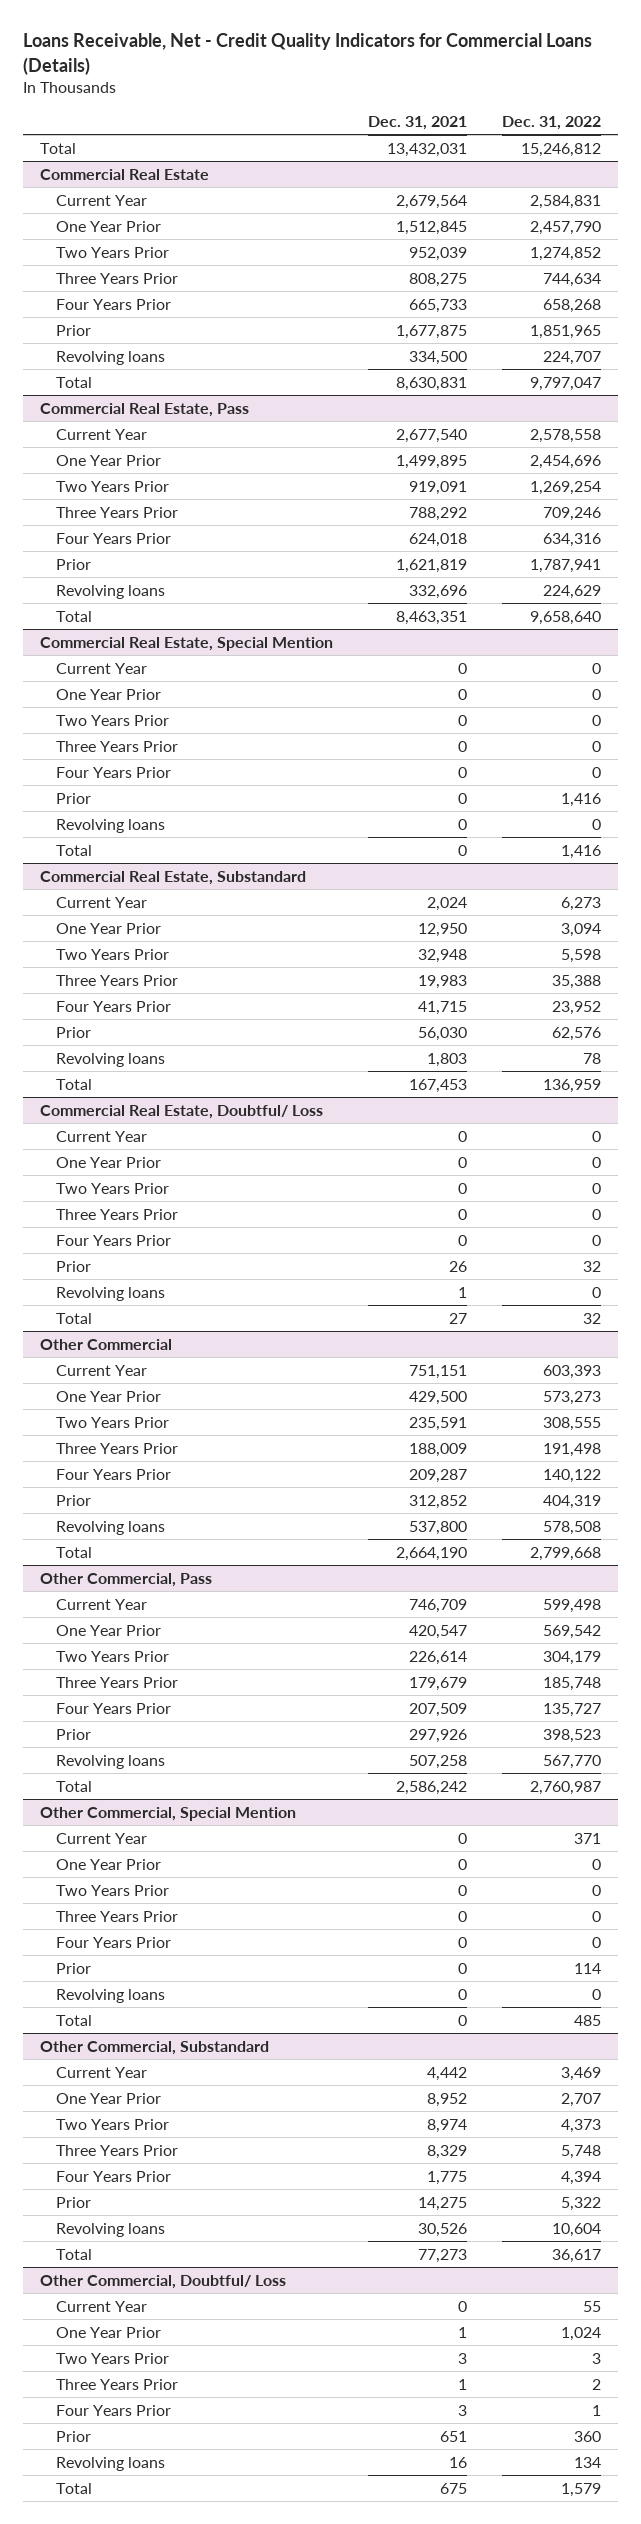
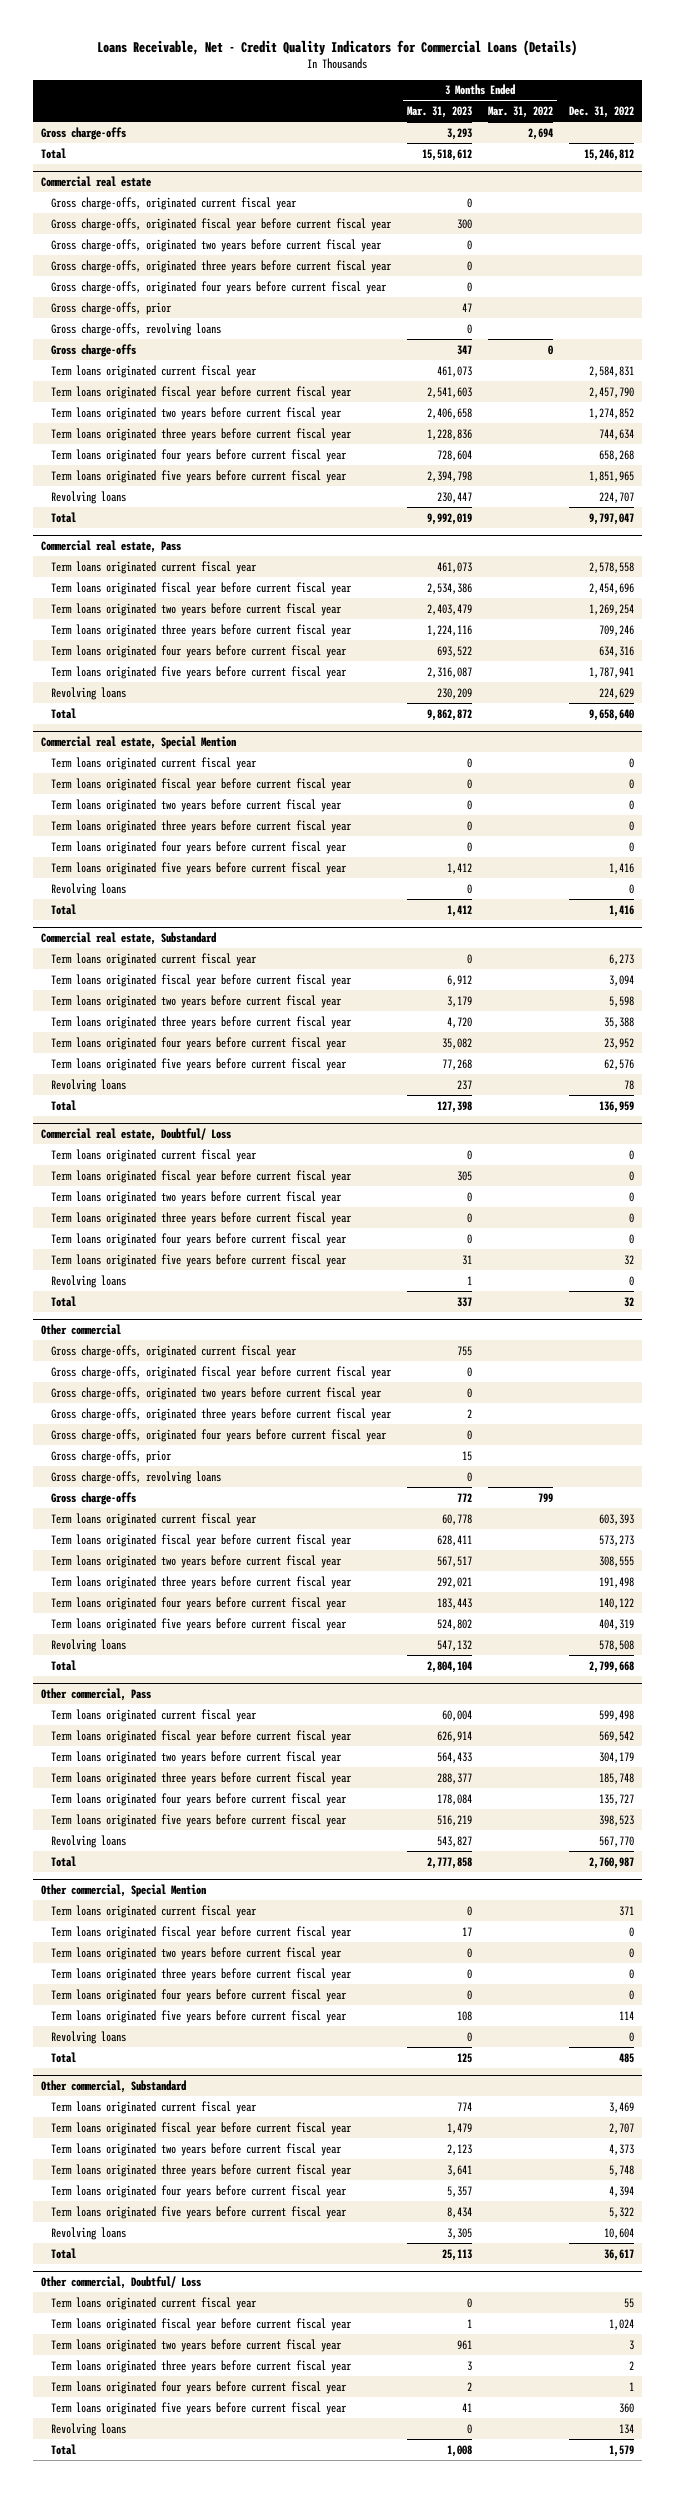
- | Dec. 31, 2021 | Dec. 31, 2022
+ | 3 Months Ended Mar. 31, 2023 | 3 Months Ended Mar. 31, 2022 | Dec. 31, 2022
+ Gross charge-offs | 3,293 | 2,694 |
- Commercial Real Estate
- Current Year | 2,679,564 | 2,584,831
- One Year Prior | 1,512,845 | 2,457,790
- Two Years Prior | 952,039 | 1,274,852
- Three Years Prior | 808,275 | 744,634
- Four Years Prior | 665,733 | 658,268
- Prior | 1,677,875 | 1,851,965
+ Commercial real estate
+ Gross charge-offs, originated current fiscal year | 0 | |
+ Gross charge-offs, originated fiscal year before current fiscal year | 300 | |
+ Gross charge-offs, originated two years before current fiscal year | 0 | |
+ Gross charge-offs, originated three years before current fiscal year | 0 | |
+ Gross charge-offs, originated four years before current fiscal year | 0 | |
+ Gross charge-offs, prior | 47 | |
+ Gross charge-offs, revolving loans | 0 | |
+ Gross charge-offs | 347 | 0 |
+ Term loans originated current fiscal year | 461,073 | | 2,584,831
+ Term loans originated fiscal year before current fiscal year | 2,541,603 | | 2,457,790
+ Term loans originated two years before current fiscal year | 2,406,658 | | 1,274,852
+ Term loans originated three years before current fiscal year | 1,228,836 | | 744,634
+ Term loans originated four years before current fiscal year | 728,604 | | 658,268
+ Term loans originated five years before current fiscal year | 2,394,798 | | 1,851,965
- Commercial Real Estate, Pass
- Current Year | 2,677,540 | 2,578,558
- One Year Prior | 1,499,895 | 2,454,696
- Two Years Prior | 919,091 | 1,269,254
- Three Years Prior | 788,292 | 709,246
- Four Years Prior | 624,018 | 634,316
- Prior | 1,621,819 | 1,787,941
+ Commercial real estate, Pass
+ Term loans originated current fiscal year | 461,073 | | 2,578,558
+ Term loans originated fiscal year before current fiscal year | 2,534,386 | | 2,454,696
+ Term loans originated two years before current fiscal year | 2,403,479 | | 1,269,254
+ Term loans originated three years before current fiscal year | 1,224,116 | | 709,246
+ Term loans originated four years before current fiscal year | 693,522 | | 634,316
+ Term loans originated five years before current fiscal year | 2,316,087 | | 1,787,941
- Commercial Real Estate, Special Mention
- Current Year | 0 | 0
- One Year Prior | 0 | 0
- Two Years Prior | 0 | 0
- Three Years Prior | 0 | 0
- Four Years Prior | 0 | 0
- Prior | 0 | 1,416
+ Commercial real estate, Special Mention
+ Term loans originated current fiscal year | 0 | | 0
+ Term loans originated fiscal year before current fiscal year | 0 | | 0
+ Term loans originated two years before current fiscal year | 0 | | 0
+ Term loans originated three years before current fiscal year | 0 | | 0
+ Term loans originated four years before current fiscal year | 0 | | 0
+ Term loans originated five years before current fiscal year | 1,412 | | 1,416
- Commercial Real Estate, Substandard
- Current Year | 2,024 | 6,273
- One Year Prior | 12,950 | 3,094
- Two Years Prior | 32,948 | 5,598
- Three Years Prior | 19,983 | 35,388
- Four Years Prior | 41,715 | 23,952
- Prior | 56,030 | 62,576
+ Commercial real estate, Substandard
+ Term loans originated current fiscal year | 0 | | 6,273
+ Term loans originated fiscal year before current fiscal year | 6,912 | | 3,094
+ Term loans originated two years before current fiscal year | 3,179 | | 5,598
+ Term loans originated three years before current fiscal year | 4,720 | | 35,388
+ Term loans originated four years before current fiscal year | 35,082 | | 23,952
+ Term loans originated five years before current fiscal year | 77,268 | | 62,576
- Commercial Real Estate, Doubtful/ Loss
- Current Year | 0 | 0
- One Year Prior | 0 | 0
- Two Years Prior | 0 | 0
- Three Years Prior | 0 | 0
- Four Years Prior | 0 | 0
- Prior | 26 | 32
+ Commercial real estate, Doubtful/ Loss
+ Term loans originated current fiscal year | 0 | | 0
+ Term loans originated fiscal year before current fiscal year | 305 | | 0
+ Term loans originated two years before current fiscal year | 0 | | 0
+ Term loans originated three years before current fiscal year | 0 | | 0
+ Term loans originated four years before current fiscal year | 0 | | 0
+ Term loans originated five years before current fiscal year | 31 | | 32
- Other Commercial
- Current Year | 751,151 | 603,393
- One Year Prior | 429,500 | 573,273
- Two Years Prior | 235,591 | 308,555
- Three Years Prior | 188,009 | 191,498
- Four Years Prior | 209,287 | 140,122
- Prior | 312,852 | 404,319
+ Other commercial
+ Gross charge-offs, originated current fiscal year | 755 | |
+ Gross charge-offs, originated fiscal year before current fiscal year | 0 | |
+ Gross charge-offs, originated two years before current fiscal year | 0 | |
+ Gross charge-offs, originated three years before current fiscal year | 2 | |
+ Gross charge-offs, originated four years before current fiscal year | 0 | |
+ Gross charge-offs, prior | 15 | |
+ Gross charge-offs, revolving loans | 0 | |
+ Gross charge-offs | 772 | 799 |
+ Term loans originated current fiscal year | 60,778 | | 603,393
+ Term loans originated fiscal year before current fiscal year | 628,411 | | 573,273
+ Term loans originated two years before current fiscal year | 567,517 | | 308,555
+ Term loans originated three years before current fiscal year | 292,021 | | 191,498
+ Term loans originated four years before current fiscal year | 183,443 | | 140,122
+ Term loans originated five years before current fiscal year | 524,802 | | 404,319
- Other Commercial, Pass
- Current Year | 746,709 | 599,498
- One Year Prior | 420,547 | 569,542
- Two Years Prior | 226,614 | 304,179
- Three Years Prior | 179,679 | 185,748
- Four Years Prior | 207,509 | 135,727
- Prior | 297,926 | 398,523
+ Other commercial, Pass
+ Term loans originated current fiscal year | 60,004 | | 599,498
+ Term loans originated fiscal year before current fiscal year | 626,914 | | 569,542
+ Term loans originated two years before current fiscal year | 564,433 | | 304,179
+ Term loans originated three years before current fiscal year | 288,377 | | 185,748
+ Term loans originated four years before current fiscal year | 178,084 | | 135,727
+ Term loans originated five years before current fiscal year | 516,219 | | 398,523
- Other Commercial, Special Mention
- Current Year | 0 | 371
- One Year Prior | 0 | 0
- Two Years Prior | 0 | 0
- Three Years Prior | 0 | 0
- Four Years Prior | 0 | 0
- Prior | 0 | 114
+ Other commercial, Special Mention
+ Term loans originated current fiscal year | 0 | | 371
+ Term loans originated fiscal year before current fiscal year | 17 | | 0
+ Term loans originated two years before current fiscal year | 0 | | 0
+ Term loans originated three years before current fiscal year | 0 | | 0
+ Term loans originated four years before current fiscal year | 0 | | 0
+ Term loans originated five years before current fiscal year | 108 | | 114
- Other Commercial, Substandard
- Current Year | 4,442 | 3,469
- One Year Prior | 8,952 | 2,707
- Two Years Prior | 8,974 | 4,373
- Three Years Prior | 8,329 | 5,748
- Four Years Prior | 1,775 | 4,394
- Prior | 14,275 | 5,322
+ Other commercial, Substandard
+ Term loans originated current fiscal year | 774 | | 3,469
+ Term loans originated fiscal year before current fiscal year | 1,479 | | 2,707
+ Term loans originated two years before current fiscal year | 2,123 | | 4,373
+ Term loans originated three years before current fiscal year | 3,641 | | 5,748
+ Term loans originated four years before current fiscal year | 5,357 | | 4,394
+ Term loans originated five years before current fiscal year | 8,434 | | 5,322
- Other Commercial, Doubtful/ Loss
- Current Year | 0 | 55
- One Year Prior | 1 | 1,024
- Two Years Prior | 3 | 3
- Three Years Prior | 1 | 2
- Four Years Prior | 3 | 1
- Prior | 651 | 360
+ Other commercial, Doubtful/ Loss
+ Term loans originated current fiscal year | 0 | | 55
+ Term loans originated fiscal year before current fiscal year | 1 | | 1,024
+ Term loans originated two years before current fiscal year | 961 | | 3
+ Term loans originated three years before current fiscal year | 3 | | 2
+ Term loans originated four years before current fiscal year | 2 | | 1
+ Term loans originated five years before current fiscal year | 41 | | 360

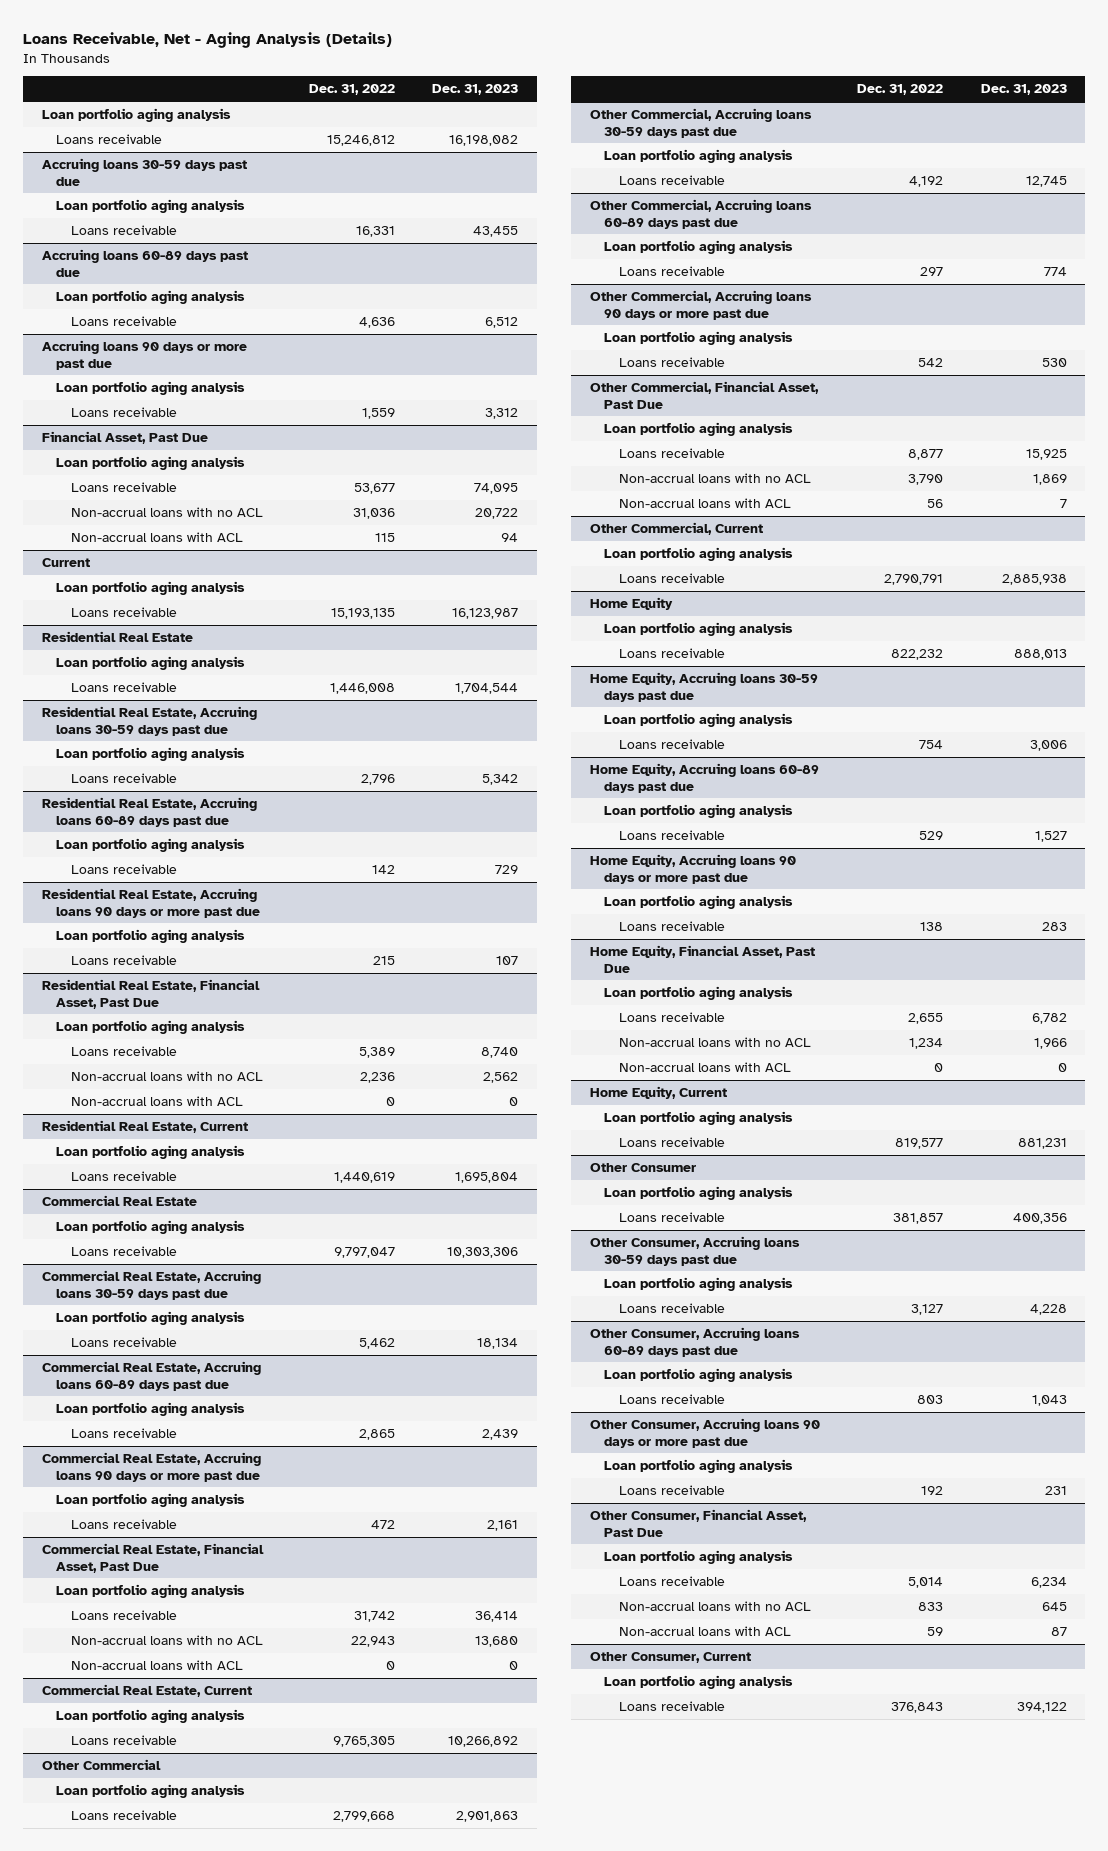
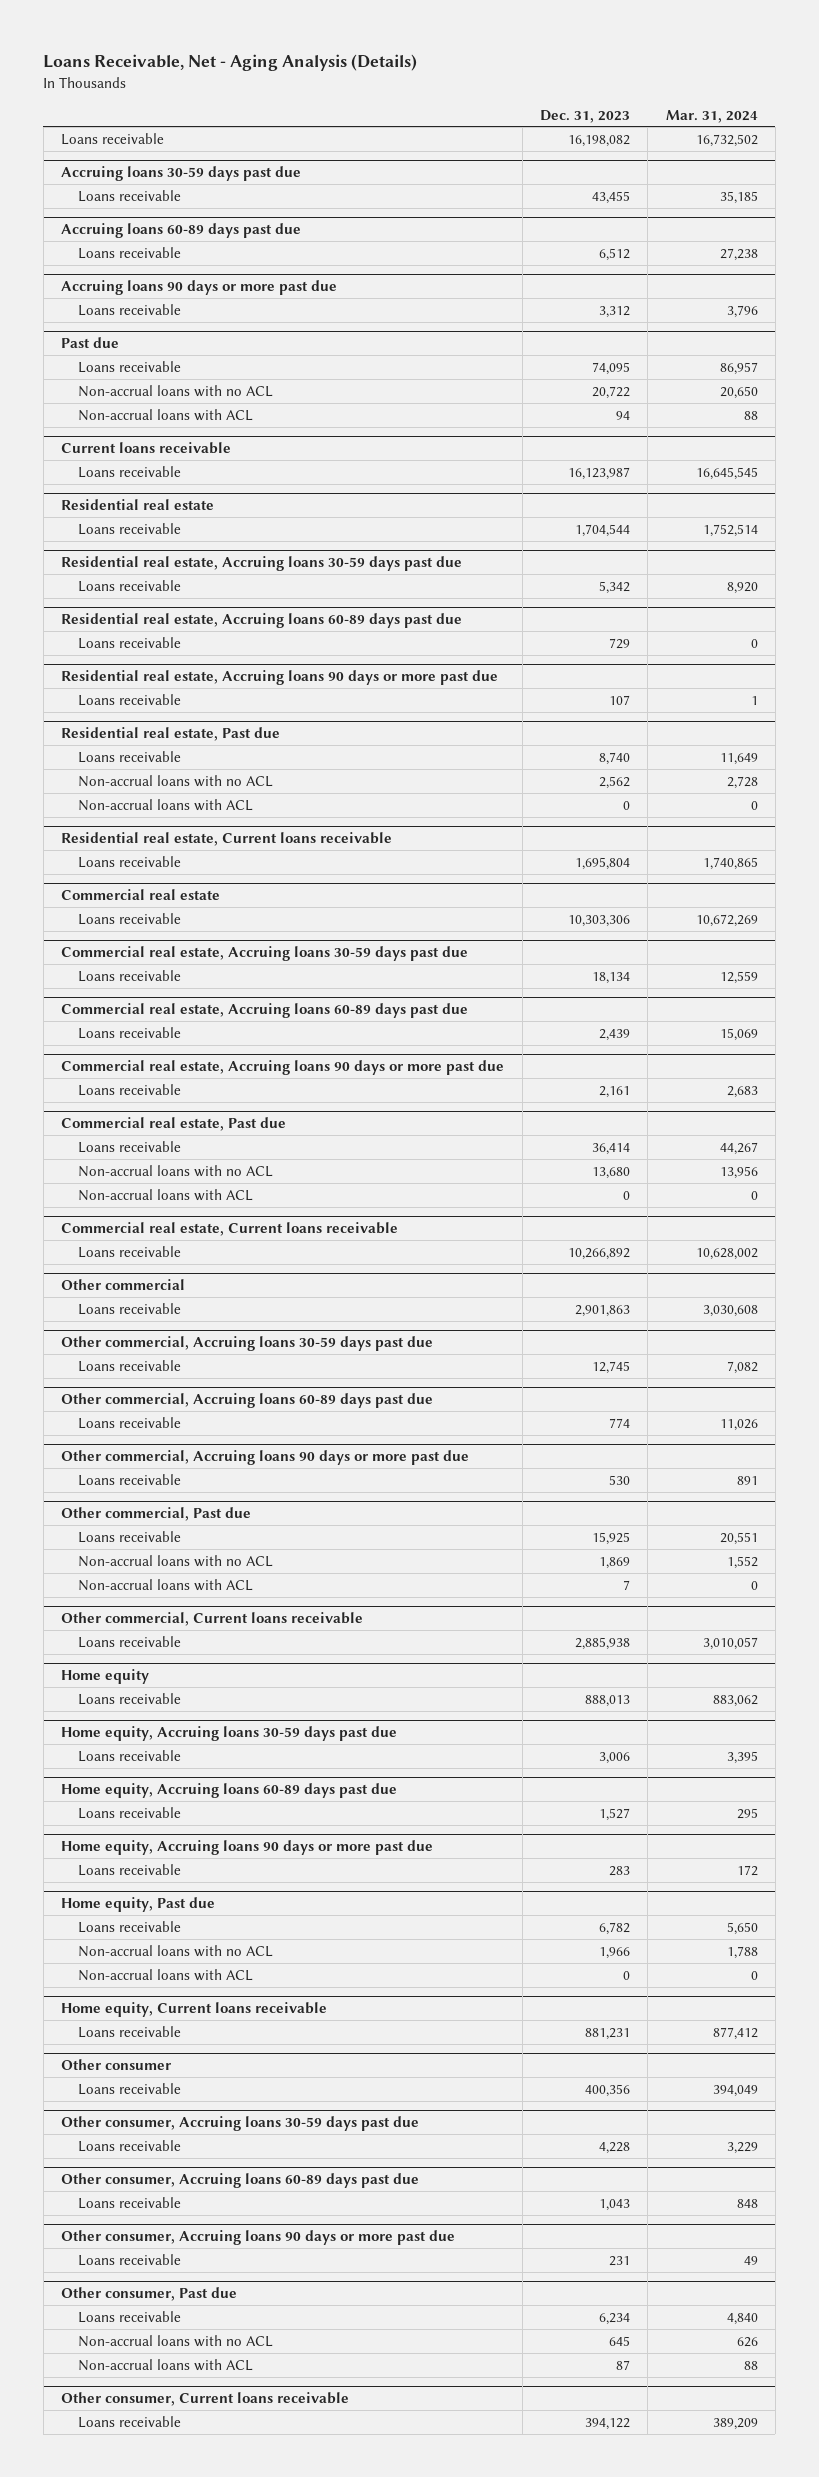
- | Dec. 31, 2022 | Dec. 31, 2023
+ | Dec. 31, 2023 | Mar. 31, 2024
- Loan portfolio aging analysis
@ Accruing loans 30-59 days past due
- Loan portfolio aging analysis
@ Accruing loans 60-89 days past due
- Loan portfolio aging analysis
@ Accruing loans 90 days or more past due
- Loan portfolio aging analysis
- Financial Asset, Past Due
- Loan portfolio aging analysis
+ Past due
- Current
- Loan portfolio aging analysis
+ Current loans receivable
- Residential Real Estate
- Loan portfolio aging analysis
+ Residential real estate
- Residential Real Estate, Accruing loans 30-59 days past due
- Loan portfolio aging analysis
+ Residential real estate, Accruing loans 30-59 days past due
- Residential Real Estate, Accruing loans 60-89 days past due
- Loan portfolio aging analysis
+ Residential real estate, Accruing loans 60-89 days past due
- Residential Real Estate, Accruing loans 90 days or more past due
- Loan portfolio aging analysis
+ Residential real estate, Accruing loans 90 days or more past due
- Residential Real Estate, Financial Asset, Past Due
- Loan portfolio aging analysis
+ Residential real estate, Past due
- Residential Real Estate, Current
- Loan portfolio aging analysis
+ Residential real estate, Current loans receivable
- Commercial Real Estate
- Loan portfolio aging analysis
+ Commercial real estate
- Commercial Real Estate, Accruing loans 30-59 days past due
- Loan portfolio aging analysis
+ Commercial real estate, Accruing loans 30-59 days past due
- Commercial Real Estate, Accruing loans 60-89 days past due
- Loan portfolio aging analysis
+ Commercial real estate, Accruing loans 60-89 days past due
- Commercial Real Estate, Accruing loans 90 days or more past due
- Loan portfolio aging analysis
+ Commercial real estate, Accruing loans 90 days or more past due
- Commercial Real Estate, Financial Asset, Past Due
- Loan portfolio aging analysis
+ Commercial real estate, Past due
- Commercial Real Estate, Current
- Loan portfolio aging analysis
+ Commercial real estate, Current loans receivable
- Other Commercial
- Loan portfolio aging analysis
+ Other commercial
- Other Commercial, Accruing loans 30-59 days past due
- Loan portfolio aging analysis
+ Other commercial, Accruing loans 30-59 days past due
- Other Commercial, Accruing loans 60-89 days past due
- Loan portfolio aging analysis
+ Other commercial, Accruing loans 60-89 days past due
- Other Commercial, Accruing loans 90 days or more past due
- Loan portfolio aging analysis
+ Other commercial, Accruing loans 90 days or more past due
- Other Commercial, Financial Asset, Past Due
- Loan portfolio aging analysis
+ Other commercial, Past due
- Other Commercial, Current
- Loan portfolio aging analysis
+ Other commercial, Current loans receivable
- Home Equity
- Loan portfolio aging analysis
+ Home equity
- Home Equity, Accruing loans 30-59 days past due
- Loan portfolio aging analysis
+ Home equity, Accruing loans 30-59 days past due
- Home Equity, Accruing loans 60-89 days past due
- Loan portfolio aging analysis
+ Home equity, Accruing loans 60-89 days past due
- Home Equity, Accruing loans 90 days or more past due
- Loan portfolio aging analysis
+ Home equity, Accruing loans 90 days or more past due
- Home Equity, Financial Asset, Past Due
- Loan portfolio aging analysis
+ Home equity, Past due
- Home Equity, Current
- Loan portfolio aging analysis
+ Home equity, Current loans receivable
- Other Consumer
- Loan portfolio aging analysis
+ Other consumer
- Other Consumer, Accruing loans 30-59 days past due
- Loan portfolio aging analysis
+ Other consumer, Accruing loans 30-59 days past due
- Other Consumer, Accruing loans 60-89 days past due
- Loan portfolio aging analysis
+ Other consumer, Accruing loans 60-89 days past due
- Other Consumer, Accruing loans 90 days or more past due
- Loan portfolio aging analysis
+ Other consumer, Accruing loans 90 days or more past due
- Other Consumer, Financial Asset, Past Due
- Loan portfolio aging analysis
+ Other consumer, Past due
- Other Consumer, Current
- Loan portfolio aging analysis
+ Other consumer, Current loans receivable

